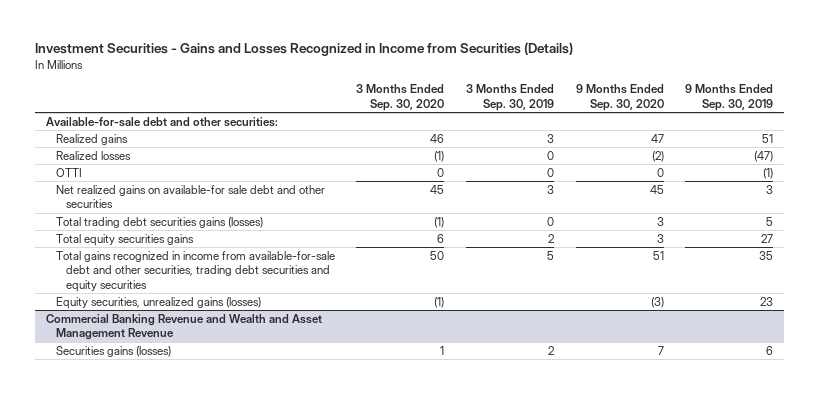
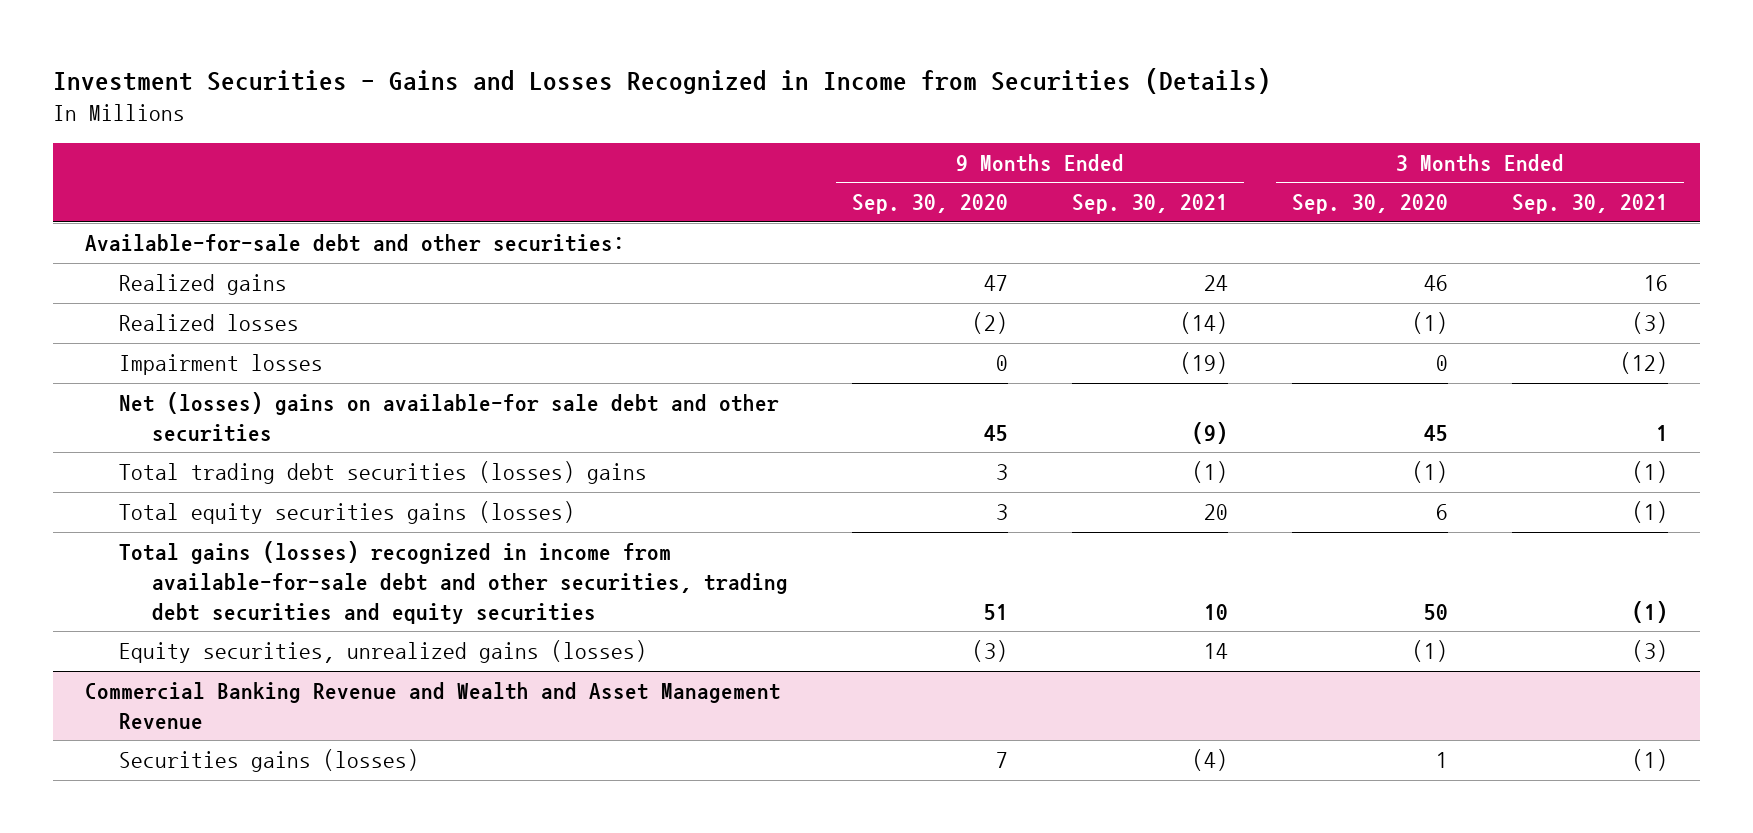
- | 3 Months Ended Sep. 30, 2020 | 3 Months Ended Sep. 30, 2019 | 9 Months Ended Sep. 30, 2020 | 9 Months Ended Sep. 30, 2019
+ | 9 Months Ended Sep. 30, 2020 | 9 Months Ended Sep. 30, 2021 | 3 Months Ended Sep. 30, 2020 | 3 Months Ended Sep. 30, 2021
- OTTI | 0 | 0 | 0 | (1)
- Net realized gains on available-for sale debt and other securities | 45 | 3 | 45 | 3
- Total trading debt securities gains (losses) | (1) | 0 | 3 | 5
- Total equity securities gains | 6 | 2 | 3 | 27
- Total gains recognized in income from available-for-sale debt and other securities, trading debt securities and equity securities | 50 | 5 | 51 | 35
+ Impairment losses | 0 | (19) | 0 | (12)
+ Net (losses) gains on available-for sale debt and other securities | 45 | (9) | 45 | 1
+ Total trading debt securities (losses) gains | 3 | (1) | (1) | (1)
+ Total equity securities gains (losses) | 3 | 20 | 6 | (1)
+ Total gains (losses) recognized in income from available-for-sale debt and other securities, trading debt securities and equity securities | 51 | 10 | 50 | (1)

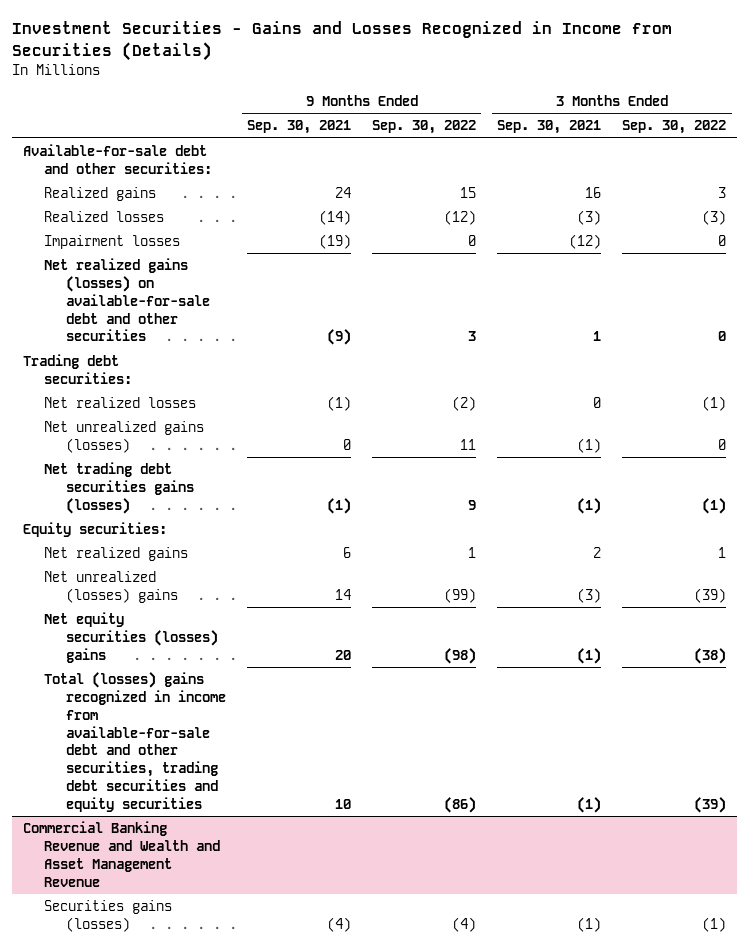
- | 9 Months Ended Sep. 30, 2020 | 9 Months Ended Sep. 30, 2021 | 3 Months Ended Sep. 30, 2020 | 3 Months Ended Sep. 30, 2021
+ | 9 Months Ended Sep. 30, 2021 | 9 Months Ended Sep. 30, 2022 | 3 Months Ended Sep. 30, 2021 | 3 Months Ended Sep. 30, 2022
- Net (losses) gains on available-for sale debt and other securities | 45 | (9) | 45 | 1
- Total trading debt securities (losses) gains | 3 | (1) | (1) | (1)
- Total equity securities gains (losses) | 3 | 20 | 6 | (1)
- Total gains (losses) recognized in income from available-for-sale debt and other securities, trading debt securities and equity securities | 51 | 10 | 50 | (1)
- Equity securities, unrealized gains (losses) | (3) | 14 | (1) | (3)
+ Net realized gains (losses) on available-for-sale debt and other securities | (9) | 3 | 1 | 0
+ Trading debt securities:
+ Net realized losses | (1) | (2) | 0 | (1)
+ Net unrealized gains (losses) | 0 | 11 | (1) | 0
+ Net trading debt securities gains (losses) | (1) | 9 | (1) | (1)
+ Equity securities:
+ Net realized gains | 6 | 1 | 2 | 1
+ Net unrealized (losses) gains | 14 | (99) | (3) | (39)
+ Net equity securities (losses) gains | 20 | (98) | (1) | (38)
+ Total (losses) gains recognized in income from available-for-sale debt and other securities, trading debt securities and equity securities | 10 | (86) | (1) | (39)

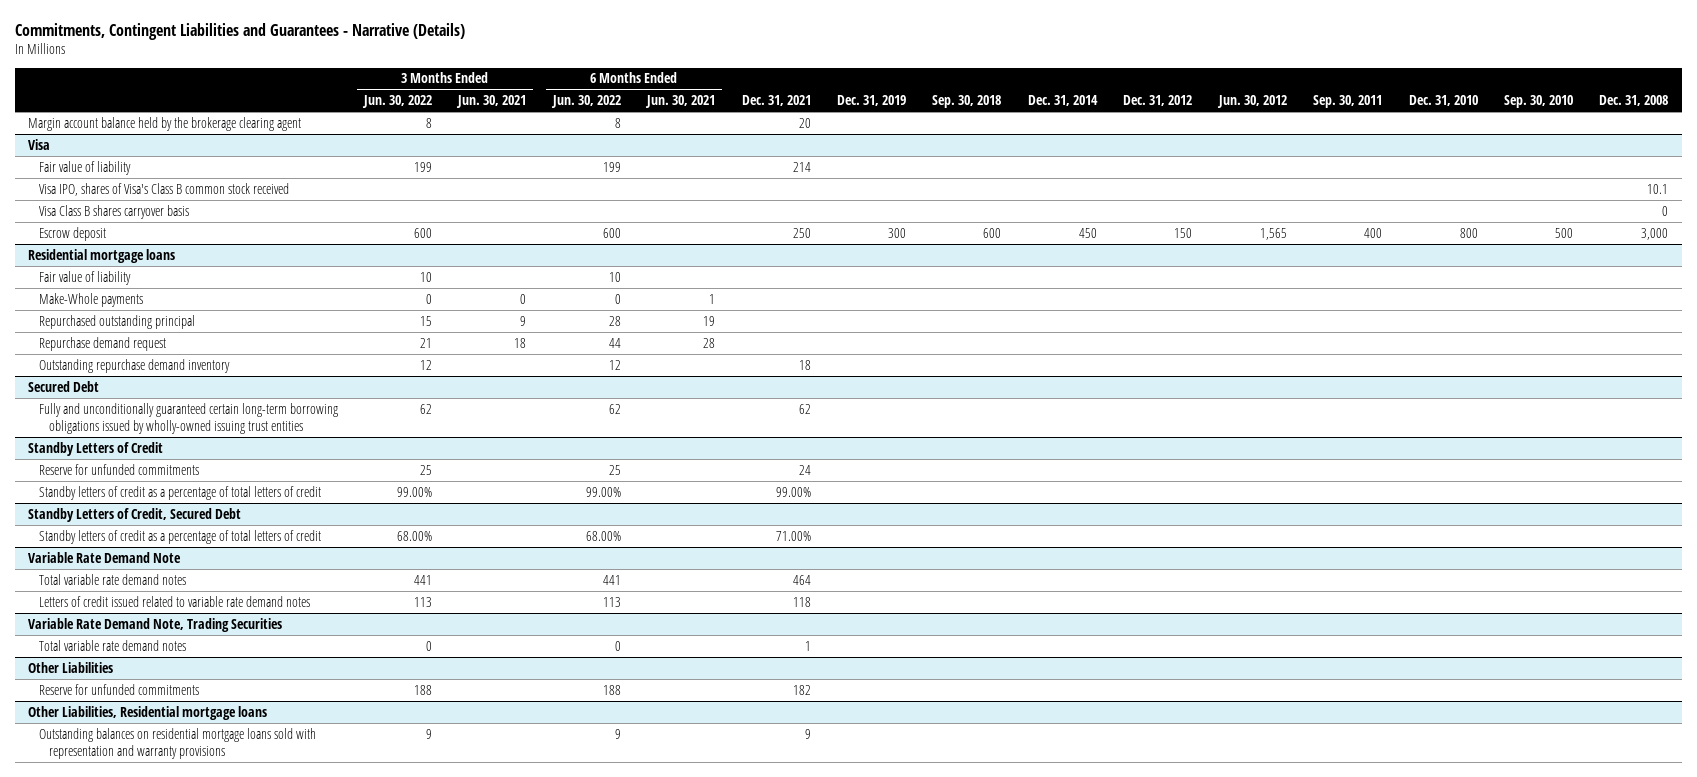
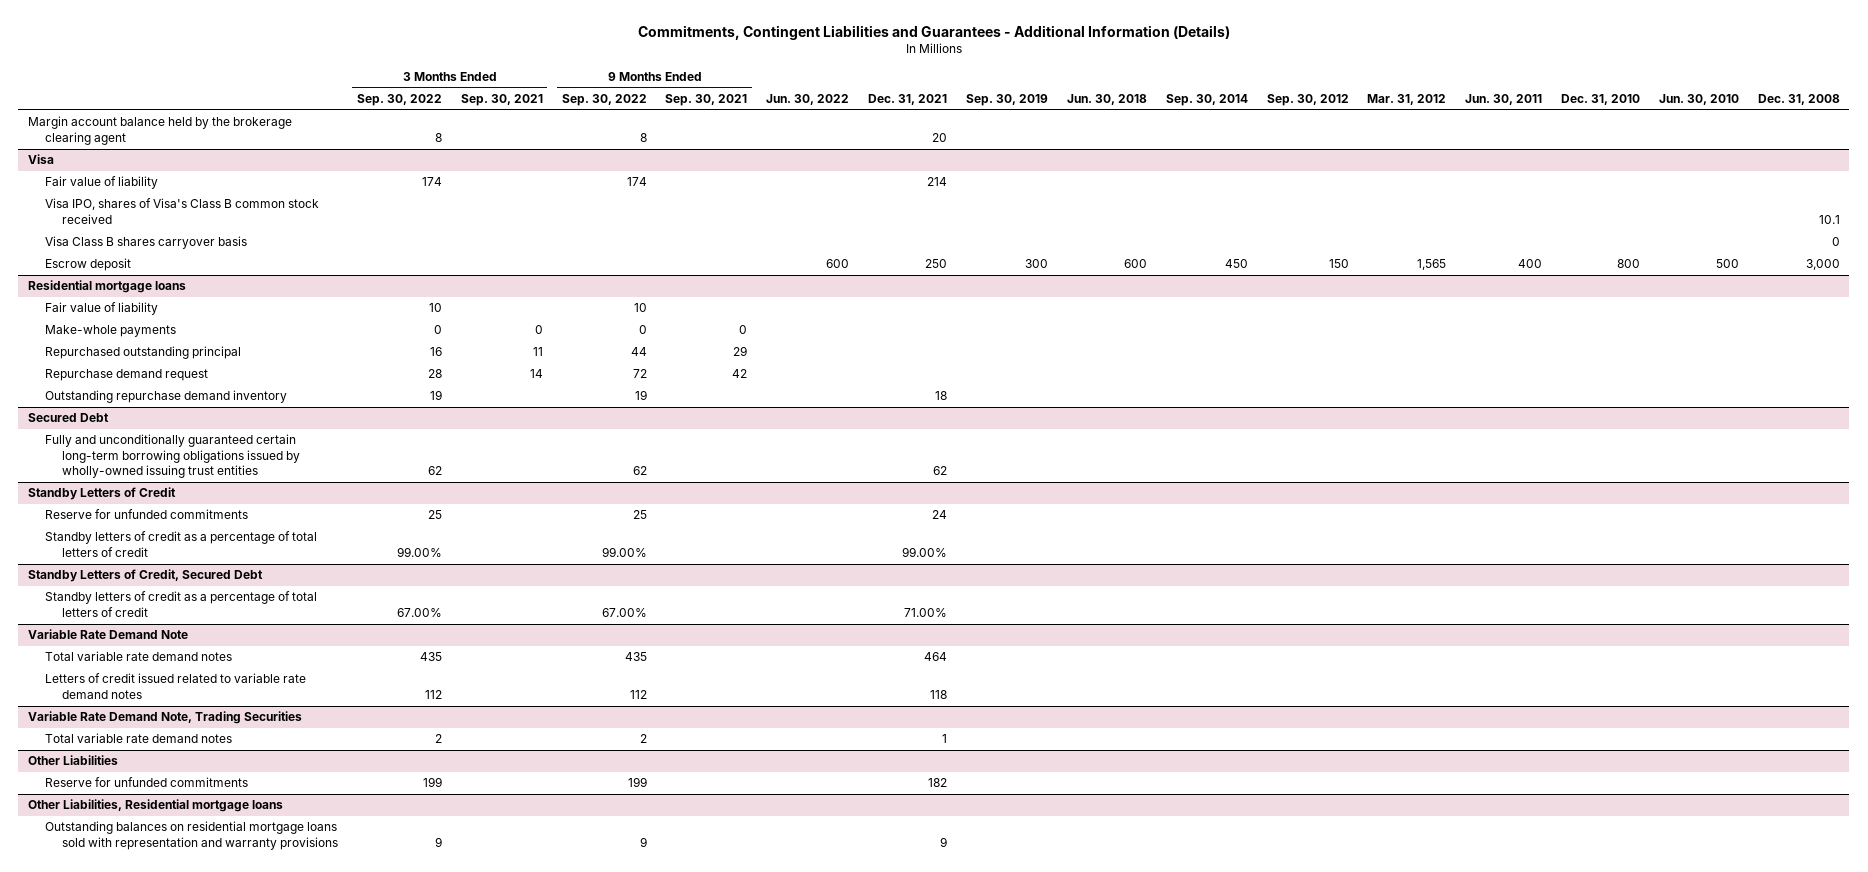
- Commitments, Contingent Liabilities and Guarantees - Narrative (Details)
+ Commitments, Contingent Liabilities and Guarantees - Additional Information (Details)
- | 3 Months Ended Jun. 30, 2022 | 3 Months Ended Jun. 30, 2021 | 6 Months Ended Jun. 30, 2022 | 6 Months Ended Jun. 30, 2021 | Dec. 31, 2021 | Dec. 31, 2019 | Sep. 30, 2018 | Dec. 31, 2014 | Dec. 31, 2012 | Jun. 30, 2012 | Sep. 30, 2011 | Dec. 31, 2010 | Sep. 30, 2010 | Dec. 31, 2008
+ | 3 Months Ended Sep. 30, 2022 | 3 Months Ended Sep. 30, 2021 | 9 Months Ended Sep. 30, 2022 | 9 Months Ended Sep. 30, 2021 | Jun. 30, 2022 | Dec. 31, 2021 | Sep. 30, 2019 | Jun. 30, 2018 | Sep. 30, 2014 | Sep. 30, 2012 | Mar. 31, 2012 | Jun. 30, 2011 | Dec. 31, 2010 | Jun. 30, 2010 | Dec. 31, 2008
@ Residential mortgage loans
- Make-Whole payments | 0 | 0 | 0 | 1 | | | | | | | | | |
+ Make-whole payments | 0 | 0 | 0 | 0 | | | | | | | | | | |

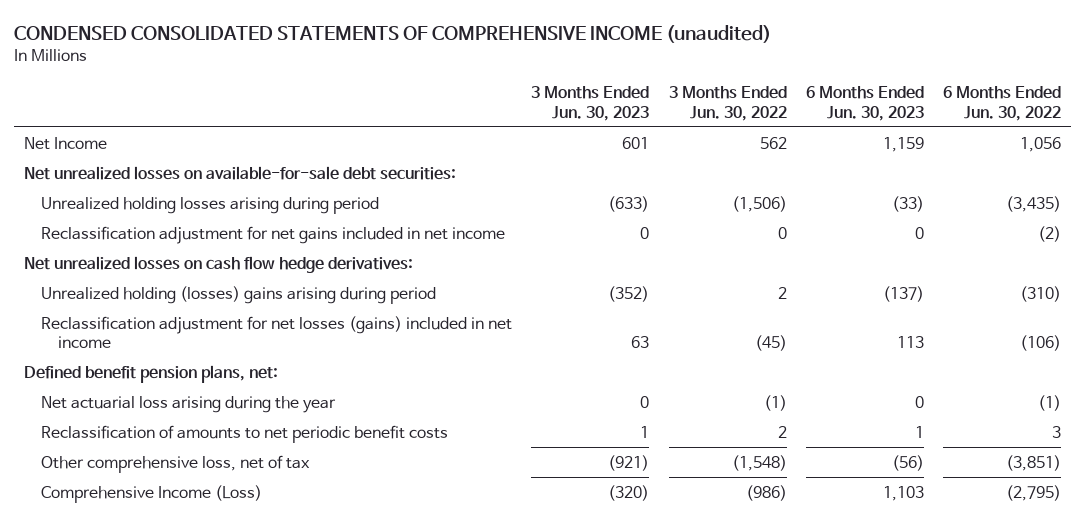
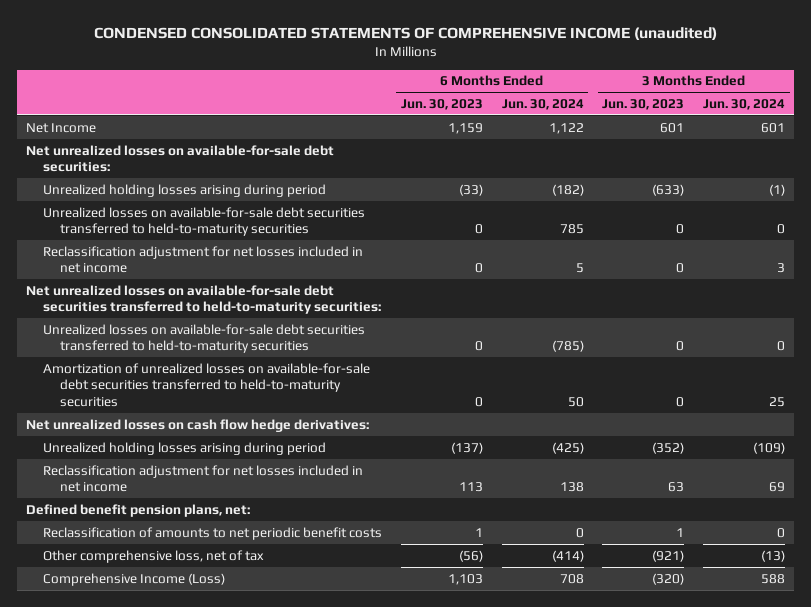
- | 3 Months Ended Jun. 30, 2023 | 3 Months Ended Jun. 30, 2022 | 6 Months Ended Jun. 30, 2023 | 6 Months Ended Jun. 30, 2022
+ | 6 Months Ended Jun. 30, 2023 | 6 Months Ended Jun. 30, 2024 | 3 Months Ended Jun. 30, 2023 | 3 Months Ended Jun. 30, 2024
- Reclassification adjustment for net gains included in net income | 0 | 0 | 0 | (2)
+ Unrealized losses on available-for-sale debt securities transferred to held-to-maturity securities | 0 | 785 | 0 | 0
+ Reclassification adjustment for net losses included in net income | 0 | 5 | 0 | 3
+ Net unrealized losses on available-for-sale debt securities transferred to held-to-maturity securities:
+ Unrealized losses on available-for-sale debt securities transferred to held-to-maturity securities | 0 | (785) | 0 | 0
+ Amortization of unrealized losses on available-for-sale debt securities transferred to held-to-maturity securities | 0 | 50 | 0 | 25
- Unrealized holding (losses) gains arising during period | (352) | 2 | (137) | (310)
- Reclassification adjustment for net losses (gains) included in net income | 63 | (45) | 113 | (106)
+ Unrealized holding losses arising during period | (137) | (425) | (352) | (109)
+ Reclassification adjustment for net losses included in net income | 113 | 138 | 63 | 69
- Net actuarial loss arising during the year | 0 | (1) | 0 | (1)

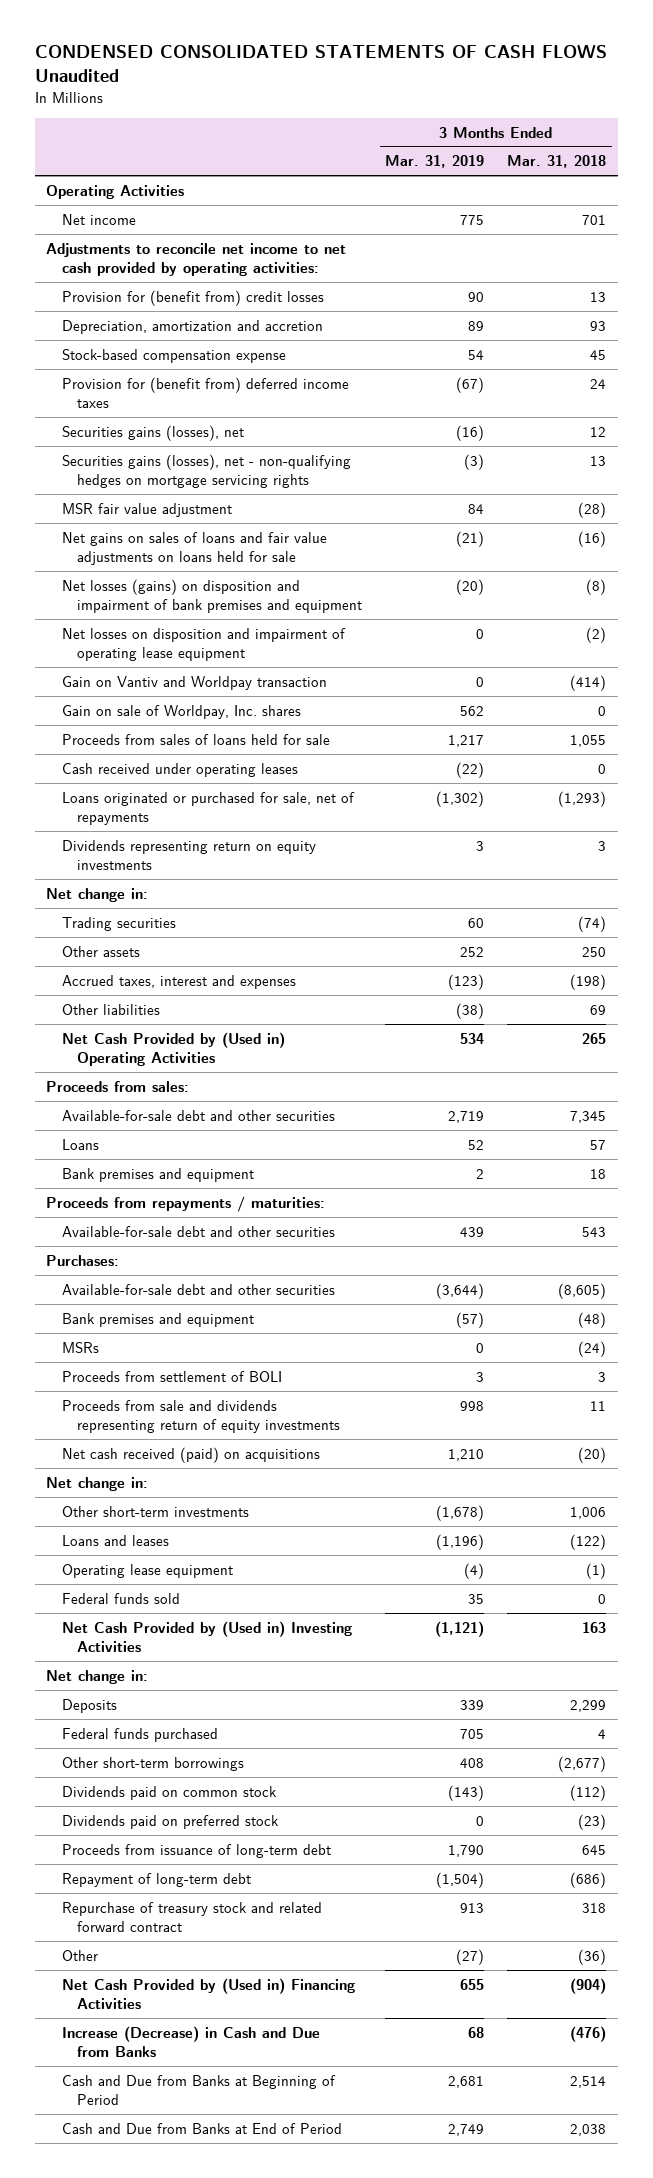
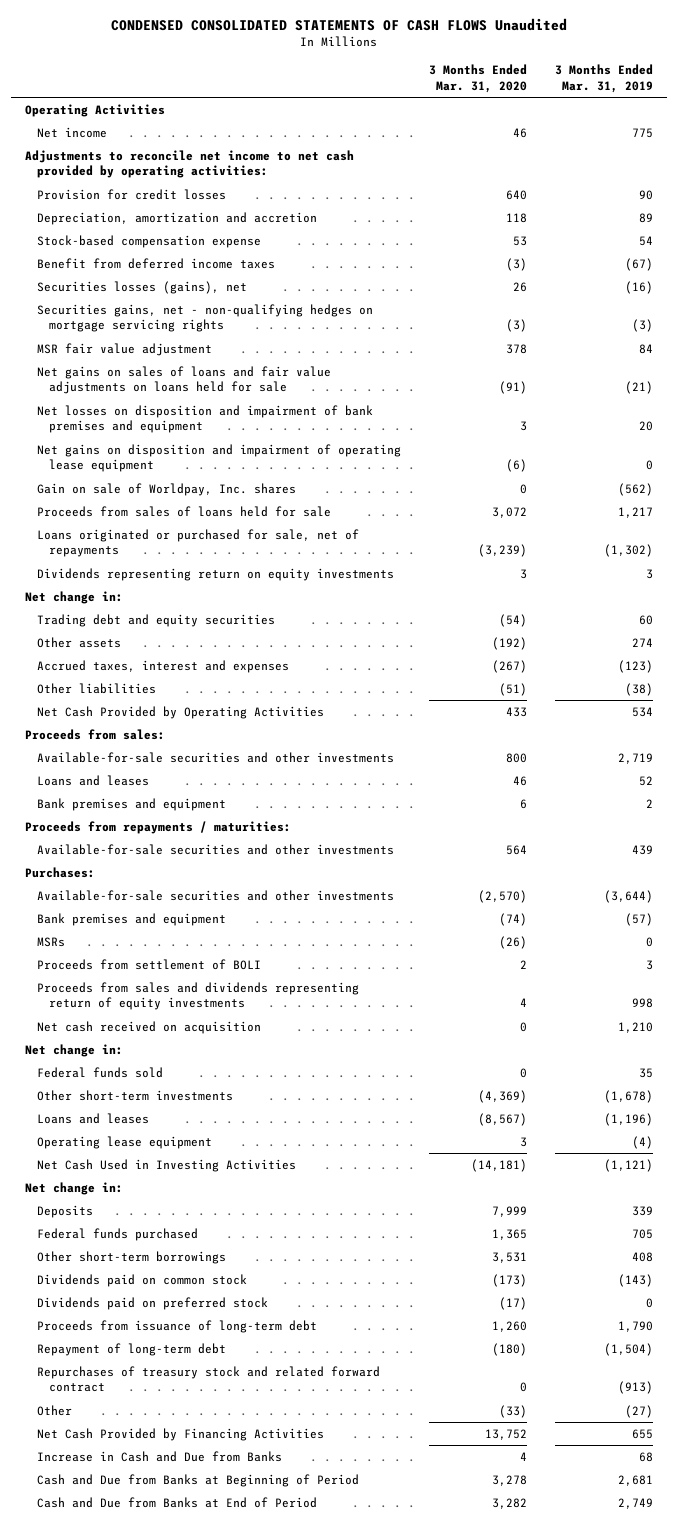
- | 3 Months Ended Mar. 31, 2019 | 3 Months Ended Mar. 31, 2018
+ | 3 Months Ended Mar. 31, 2020 | 3 Months Ended Mar. 31, 2019
- Provision for (benefit from) credit losses | 90 | 13
+ Provision for credit losses | 640 | 90
- Provision for (benefit from) deferred income taxes | (67) | 24
- Securities gains (losses), net | (16) | 12
- Securities gains (losses), net - non-qualifying hedges on mortgage servicing rights | (3) | 13
+ Benefit from deferred income taxes | (3) | (67)
+ Securities losses (gains), net | 26 | (16)
+ Securities gains, net - non-qualifying hedges on mortgage servicing rights | (3) | (3)
- Net losses (gains) on disposition and impairment of bank premises and equipment | (20) | (8)
- Net losses on disposition and impairment of operating lease equipment | 0 | (2)
- Gain on Vantiv and Worldpay transaction | 0 | (414)
- Gain on sale of Worldpay, Inc. shares | 562 | 0
+ Net losses on disposition and impairment of bank premises and equipment | 3 | 20
+ Net gains on disposition and impairment of operating lease equipment | (6) | 0
+ Gain on sale of Worldpay, Inc. shares | 0 | (562)
- Cash received under operating leases | (22) | 0
- Trading securities | 60 | (74)
- Other assets | 252 | 250
+ Trading debt and equity securities | (54) | 60
+ Other assets | (192) | 274
- Net Cash Provided by (Used in) Operating Activities | 534 | 265
+ Net Cash Provided by Operating Activities | 433 | 534
- Available-for-sale debt and other securities | 2,719 | 7,345
- Loans | 52 | 57
+ Available-for-sale securities and other investments | 800 | 2,719
+ Loans and leases | 46 | 52
- Available-for-sale debt and other securities | 439 | 543
+ Available-for-sale securities and other investments | 564 | 439
- Available-for-sale debt and other securities | (3,644) | (8,605)
+ Available-for-sale securities and other investments | (2,570) | (3,644)
- Proceeds from sale and dividends representing return of equity investments | 998 | 11
- Net cash received (paid) on acquisitions | 1,210 | (20)
+ Proceeds from sales and dividends representing return of equity investments | 4 | 998
+ Net cash received on acquisition | 0 | 1,210
moved up: Federal funds sold | 0 | 35
- Net Cash Provided by (Used in) Investing Activities | (1,121) | 163
+ Net Cash Used in Investing Activities | (14,181) | (1,121)
- Repurchase of treasury stock and related forward contract | 913 | 318
+ Repurchases of treasury stock and related forward contract | 0 | (913)
- Net Cash Provided by (Used in) Financing Activities | 655 | (904)
- Increase (Decrease) in Cash and Due from Banks | 68 | (476)
+ Net Cash Provided by Financing Activities | 13,752 | 655
+ Increase in Cash and Due from Banks | 4 | 68

